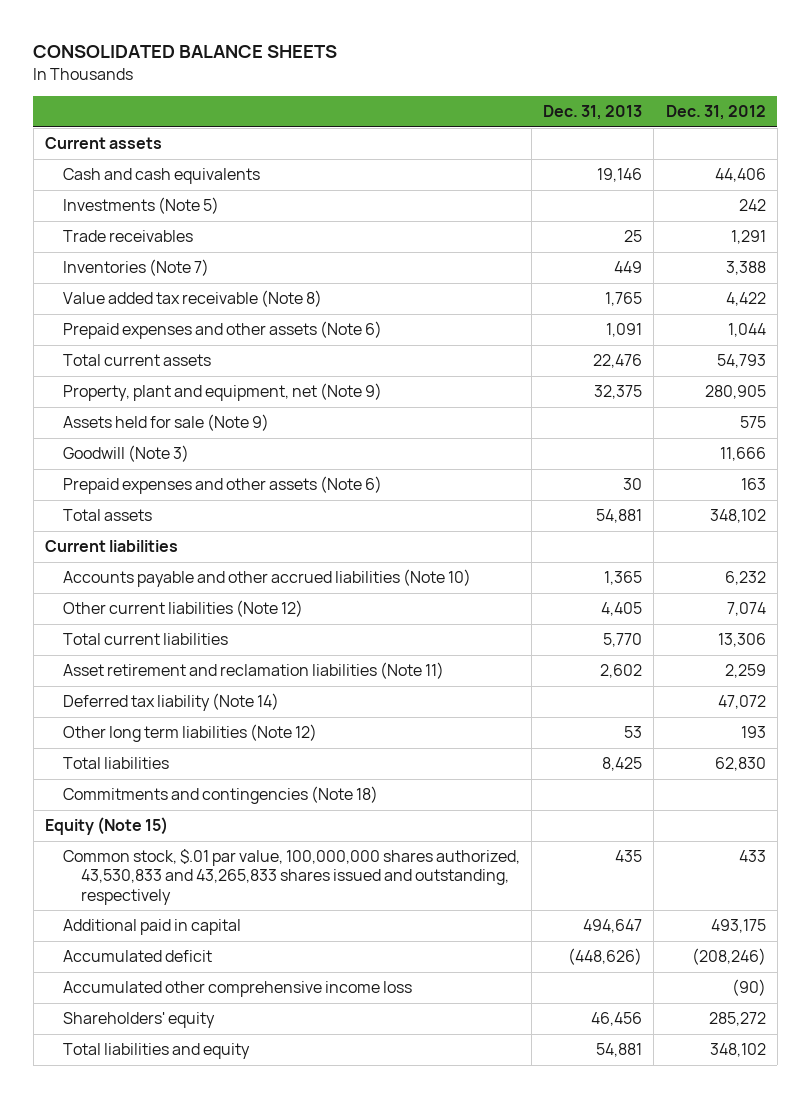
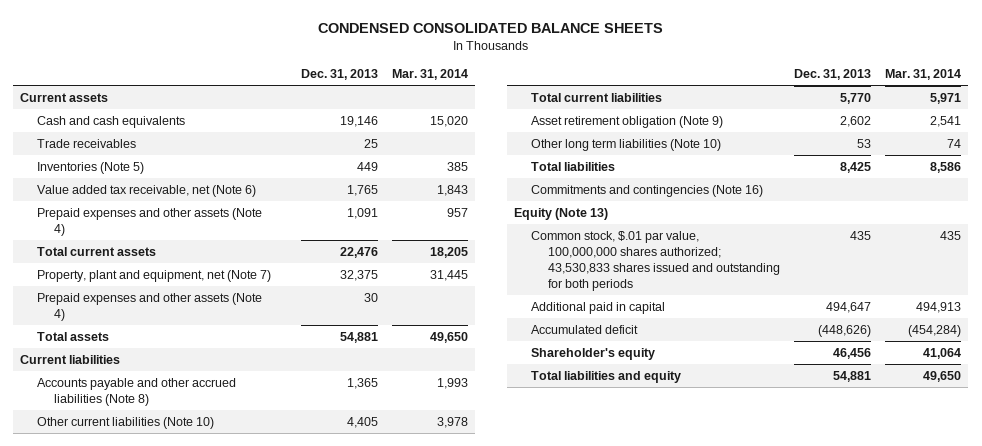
- CONSOLIDATED BALANCE SHEETS
+ CONDENSED CONSOLIDATED BALANCE SHEETS
- | Dec. 31, 2013 | Dec. 31, 2012
+ | Dec. 31, 2013 | Mar. 31, 2014
- Investments (Note 5) | | 242
- Inventories (Note 7) | 449 | 3,388
- Value added tax receivable (Note 8) | 1,765 | 4,422
- Prepaid expenses and other assets (Note 6) | 1,091 | 1,044
+ Inventories (Note 5) | 449 | 385
+ Value added tax receivable, net (Note 6) | 1,765 | 1,843
+ Prepaid expenses and other assets (Note 4) | 1,091 | 957
- Property, plant and equipment, net (Note 9) | 32,375 | 280,905
- Assets held for sale (Note 9) | | 575
- Goodwill (Note 3) | | 11,666
- Prepaid expenses and other assets (Note 6) | 30 | 163
+ Property, plant and equipment, net (Note 7) | 32,375 | 31,445
+ Prepaid expenses and other assets (Note 4) | 30 |
- Accounts payable and other accrued liabilities (Note 10) | 1,365 | 6,232
- Other current liabilities (Note 12) | 4,405 | 7,074
+ Accounts payable and other accrued liabilities (Note 8) | 1,365 | 1,993
+ Other current liabilities (Note 10) | 4,405 | 3,978
- Asset retirement and reclamation liabilities (Note 11) | 2,602 | 2,259
- Deferred tax liability (Note 14) | | 47,072
- Other long term liabilities (Note 12) | 53 | 193
+ Asset retirement obligation (Note 9) | 2,602 | 2,541
+ Other long term liabilities (Note 10) | 53 | 74
- Commitments and contingencies (Note 18)
- Equity (Note 15)
- Common stock, $.01 par value, 100,000,000 shares authorized, 43,530,833 and 43,265,833 shares issued and outstanding, respectively | 435 | 433
+ Commitments and contingencies (Note 16)
+ Equity (Note 13)
+ Common stock, $.01 par value, 100,000,000 shares authorized; 43,530,833 shares issued and outstanding for both periods | 435 | 435
- Accumulated other comprehensive income loss | | (90)
- Shareholders' equity | 46,456 | 285,272
+ Shareholder's equity | 46,456 | 41,064

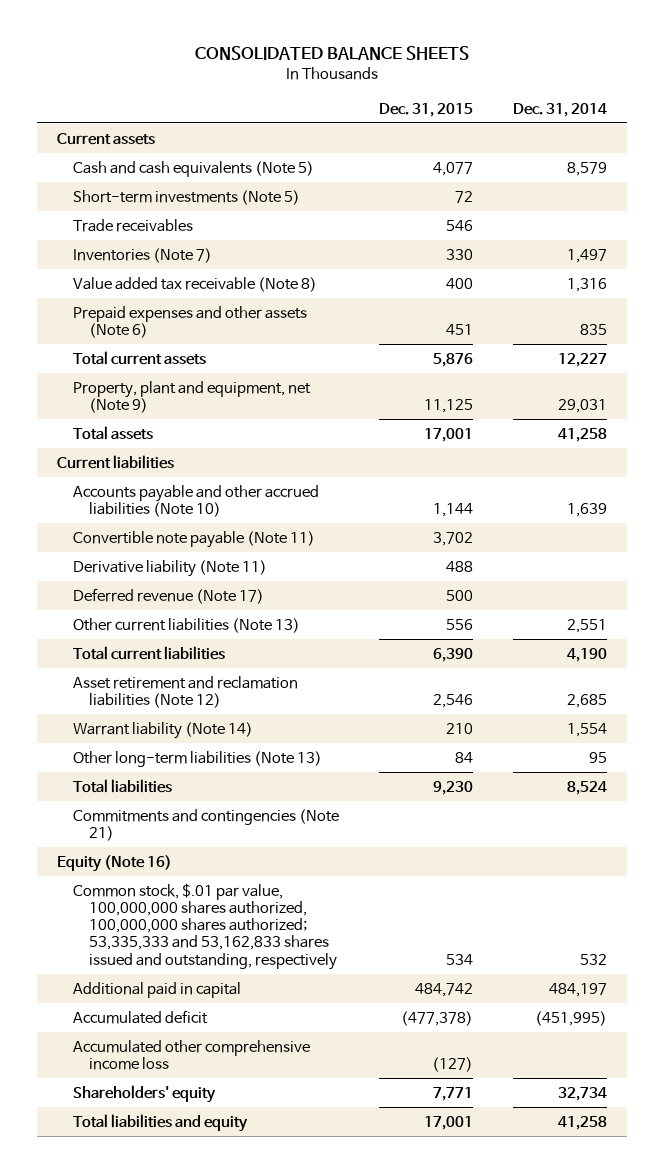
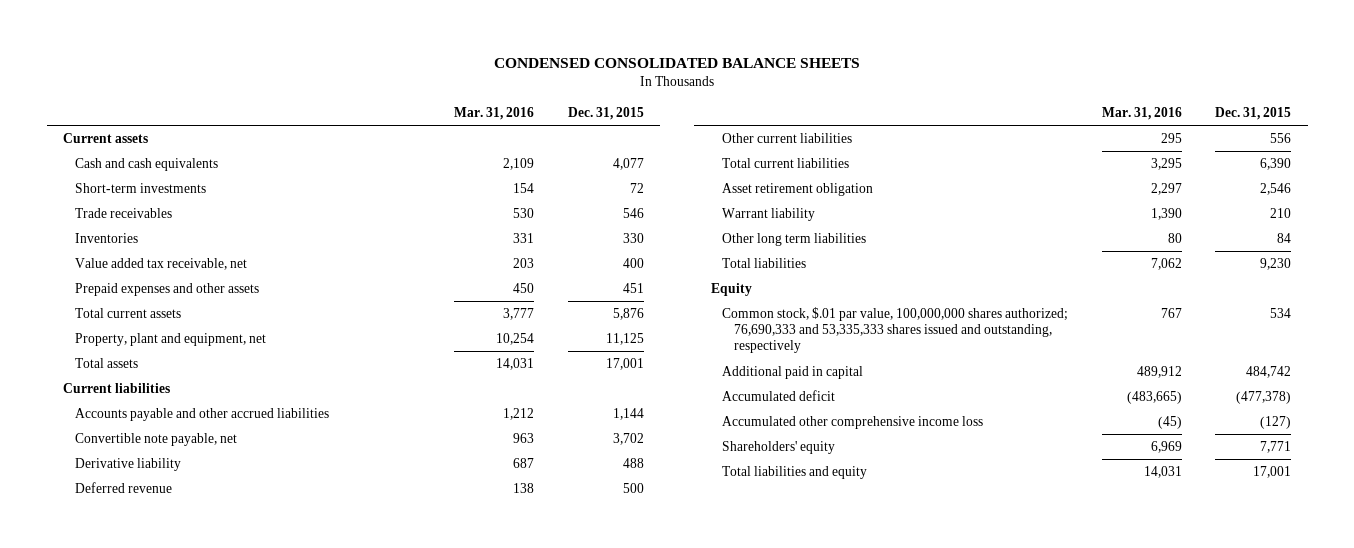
- CONSOLIDATED BALANCE SHEETS
+ CONDENSED CONSOLIDATED BALANCE SHEETS
- | Dec. 31, 2015 | Dec. 31, 2014
+ | Mar. 31, 2016 | Dec. 31, 2015
- Cash and cash equivalents (Note 5) | 4,077 | 8,579
- Short-term investments (Note 5) | 72 |
+ Cash and cash equivalents | 2,109 | 4,077
+ Short-term investments | 154 | 72
- Inventories (Note 7) | 330 | 1,497
- Value added tax receivable (Note 8) | 400 | 1,316
- Prepaid expenses and other assets (Note 6) | 451 | 835
+ Inventories | 331 | 330
+ Value added tax receivable, net | 203 | 400
+ Prepaid expenses and other assets | 450 | 451
- Property, plant and equipment, net (Note 9) | 11,125 | 29,031
+ Property, plant and equipment, net | 10,254 | 11,125
- Accounts payable and other accrued liabilities (Note 10) | 1,144 | 1,639
- Convertible note payable (Note 11) | 3,702 |
- Derivative liability (Note 11) | 488 |
- Deferred revenue (Note 17) | 500 |
- Other current liabilities (Note 13) | 556 | 2,551
+ Accounts payable and other accrued liabilities | 1,212 | 1,144
+ Convertible note payable, net | 963 | 3,702
+ Derivative liability | 687 | 488
+ Deferred revenue | 138 | 500
+ Other current liabilities | 295 | 556
- Asset retirement and reclamation liabilities (Note 12) | 2,546 | 2,685
- Warrant liability (Note 14) | 210 | 1,554
- Other long-term liabilities (Note 13) | 84 | 95
+ Asset retirement obligation | 2,297 | 2,546
+ Warrant liability | 1,390 | 210
+ Other long term liabilities | 80 | 84
- Commitments and contingencies (Note 21)
- Equity (Note 16)
- Common stock, $.01 par value, 100,000,000 shares authorized, 100,000,000 shares authorized; 53,335,333 and 53,162,833 shares issued and outstanding, respectively | 534 | 532
+ Equity
+ Common stock, $.01 par value, 100,000,000 shares authorized; 76,690,333 and 53,335,333 shares issued and outstanding, respectively | 767 | 534

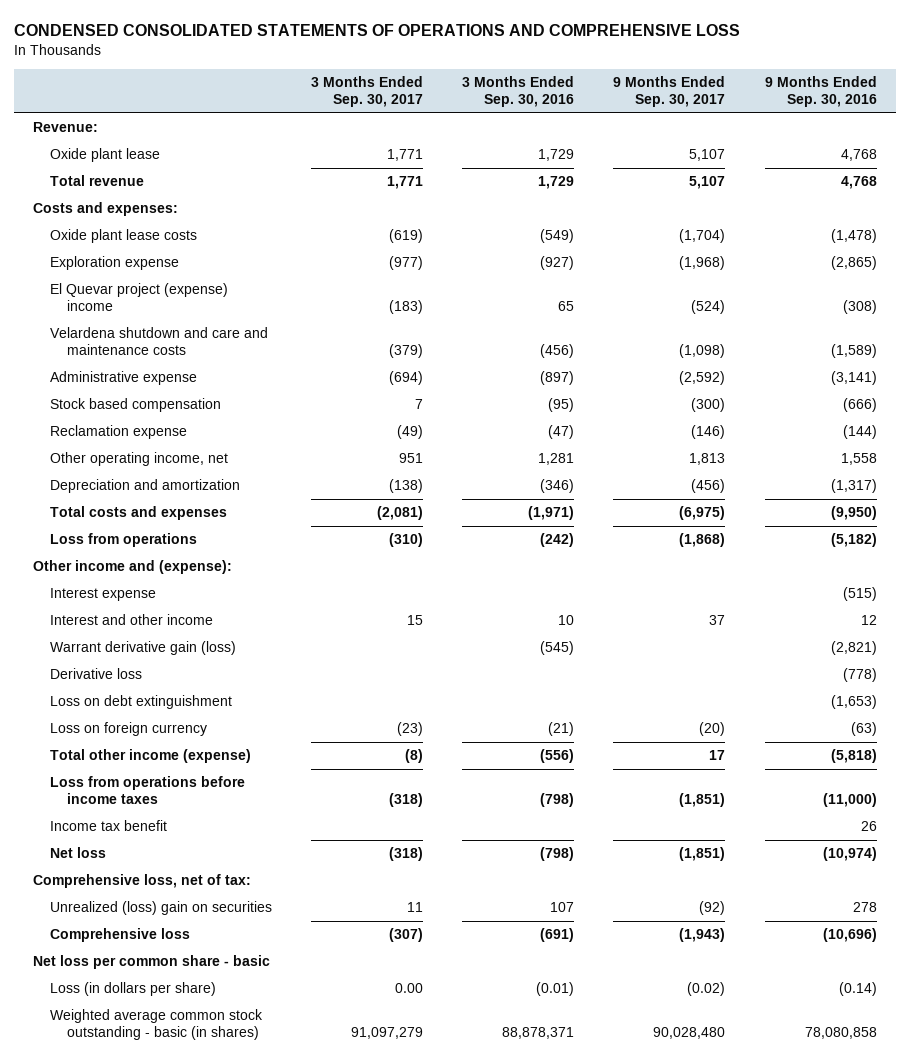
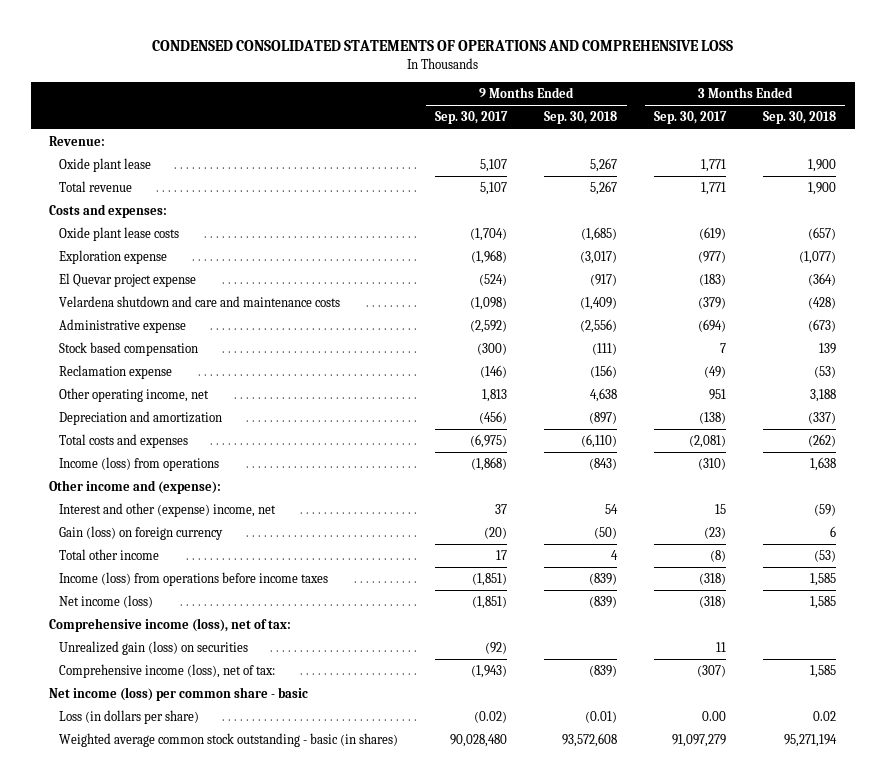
- | 3 Months Ended Sep. 30, 2017 | 3 Months Ended Sep. 30, 2016 | 9 Months Ended Sep. 30, 2017 | 9 Months Ended Sep. 30, 2016
+ | 9 Months Ended Sep. 30, 2017 | 9 Months Ended Sep. 30, 2018 | 3 Months Ended Sep. 30, 2017 | 3 Months Ended Sep. 30, 2018
- El Quevar project (expense) income | (183) | 65 | (524) | (308)
+ El Quevar project expense | (524) | (917) | (183) | (364)
- Loss from operations | (310) | (242) | (1,868) | (5,182)
+ Income (loss) from operations | (1,868) | (843) | (310) | 1,638
- Interest expense | | | | (515)
- Interest and other income | 15 | 10 | 37 | 12
- Warrant derivative gain (loss) | | (545) | | (2,821)
- Derivative loss | | | | (778)
- Loss on debt extinguishment | | | | (1,653)
- Loss on foreign currency | (23) | (21) | (20) | (63)
- Total other income (expense) | (8) | (556) | 17 | (5,818)
- Loss from operations before income taxes | (318) | (798) | (1,851) | (11,000)
- Income tax benefit | | | | 26
- Net loss | (318) | (798) | (1,851) | (10,974)
- Comprehensive loss, net of tax:
- Unrealized (loss) gain on securities | 11 | 107 | (92) | 278
- Comprehensive loss | (307) | (691) | (1,943) | (10,696)
- Net loss per common share - basic
+ Interest and other (expense) income, net | 37 | 54 | 15 | (59)
+ Gain (loss) on foreign currency | (20) | (50) | (23) | 6
+ Total other income | 17 | 4 | (8) | (53)
+ Income (loss) from operations before income taxes | (1,851) | (839) | (318) | 1,585
+ Net income (loss) | (1,851) | (839) | (318) | 1,585
+ Comprehensive income (loss), net of tax:
+ Unrealized gain (loss) on securities | (92) | | 11 |
+ Comprehensive income (loss), net of tax: | (1,943) | (839) | (307) | 1,585
+ Net income (loss) per common share - basic

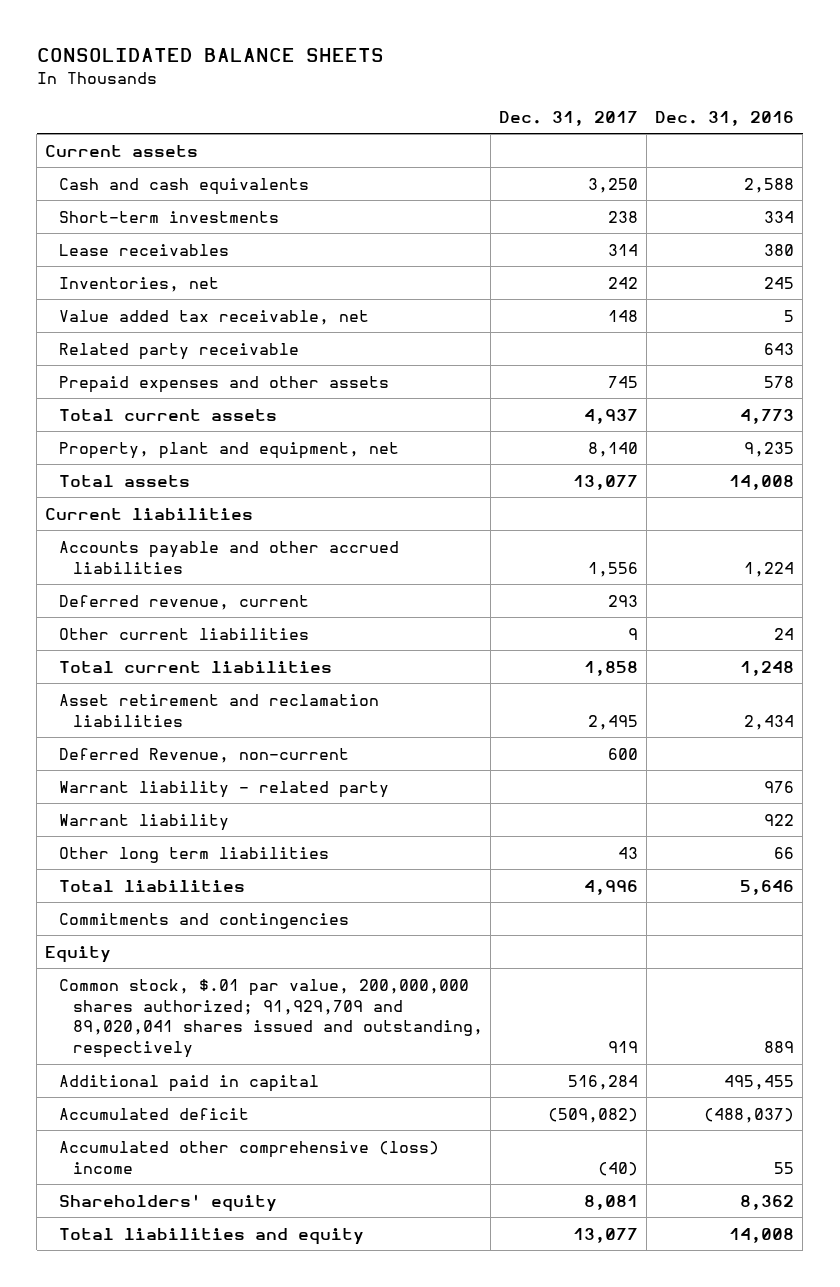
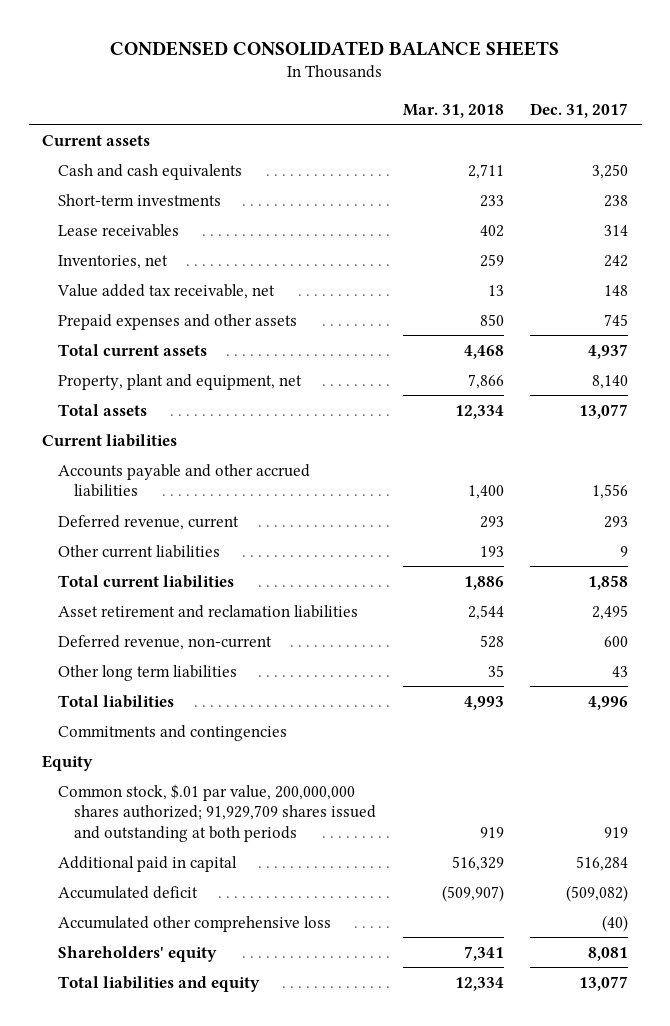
- CONSOLIDATED BALANCE SHEETS
+ CONDENSED CONSOLIDATED BALANCE SHEETS
- | Dec. 31, 2017 | Dec. 31, 2016
+ | Mar. 31, 2018 | Dec. 31, 2017
- Related party receivable | | 643
- Deferred Revenue, non-current | 600 |
- Warrant liability - related party | | 976
- Warrant liability | | 922
+ Deferred revenue, non-current | 528 | 600
- Common stock, $.01 par value, 200,000,000 shares authorized; 91,929,709 and 89,020,041 shares issued and outstanding, respectively | 919 | 889
+ Common stock, $.01 par value, 200,000,000 shares authorized; 91,929,709 shares issued and outstanding at both periods | 919 | 919
- Accumulated other comprehensive (loss) income | (40) | 55
+ Accumulated other comprehensive loss | | (40)

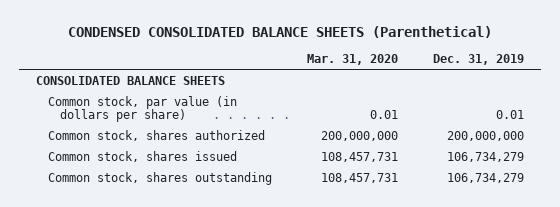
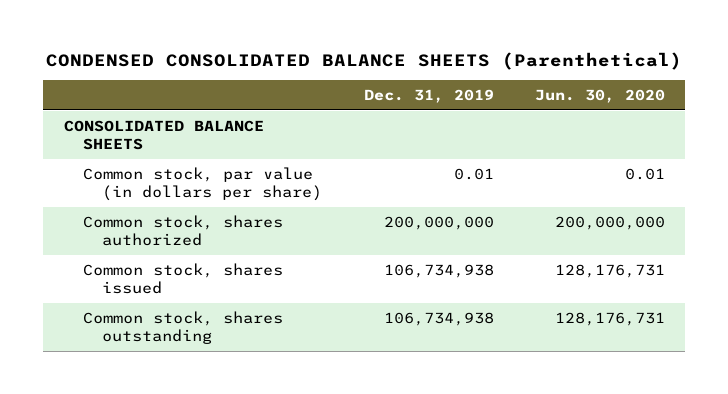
- | Mar. 31, 2020 | Dec. 31, 2019
+ | Dec. 31, 2019 | Jun. 30, 2020
- Common stock, shares issued | 108,457,731 | 106,734,279
- Common stock, shares outstanding | 108,457,731 | 106,734,279
+ Common stock, shares issued | 106,734,938 | 128,176,731
+ Common stock, shares outstanding | 106,734,938 | 128,176,731

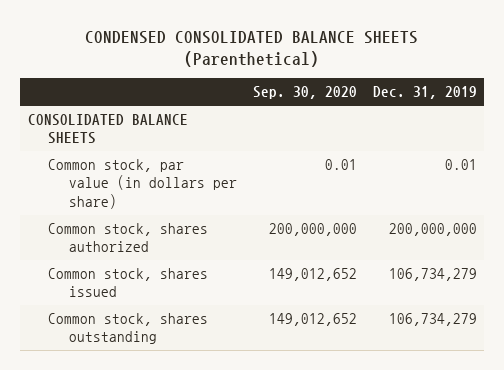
- | Dec. 31, 2019 | Jun. 30, 2020
+ | Sep. 30, 2020 | Dec. 31, 2019
- Common stock, shares issued | 106,734,938 | 128,176,731
- Common stock, shares outstanding | 106,734,938 | 128,176,731
+ Common stock, shares issued | 149,012,652 | 106,734,279
+ Common stock, shares outstanding | 149,012,652 | 106,734,279

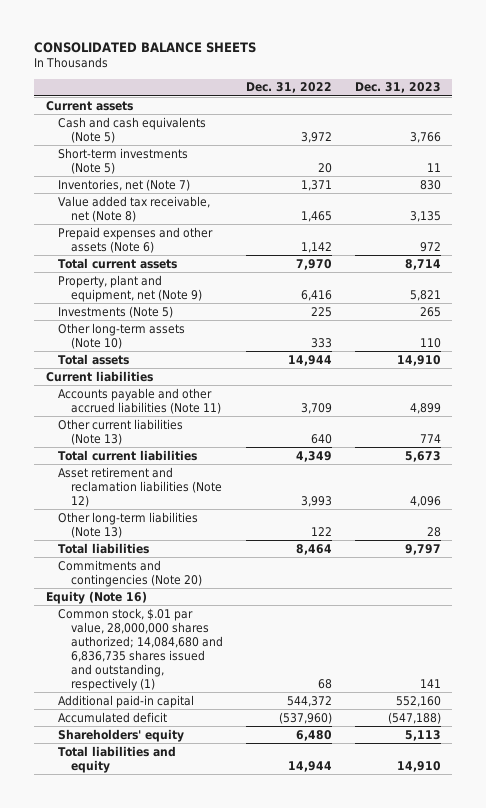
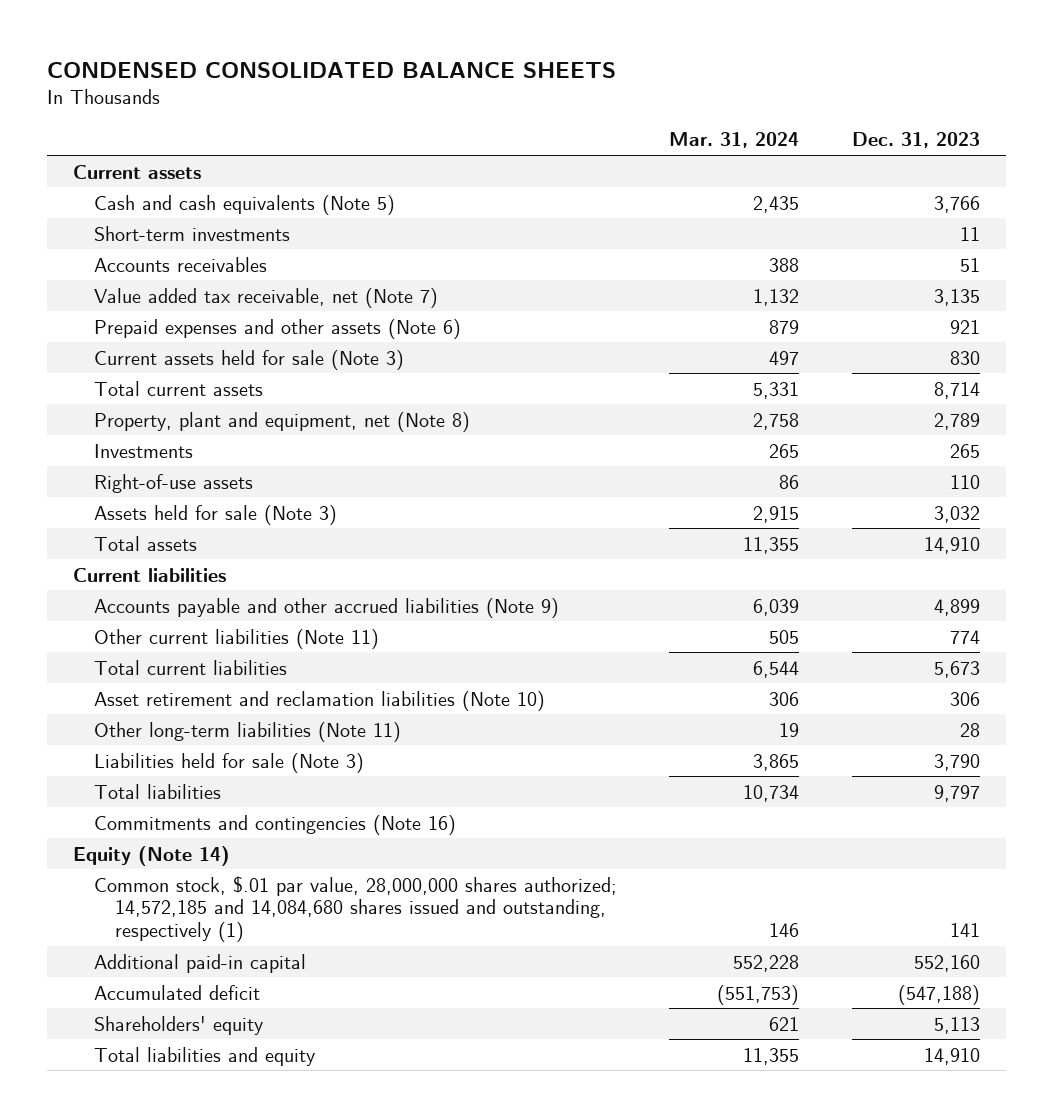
- CONSOLIDATED BALANCE SHEETS
+ CONDENSED CONSOLIDATED BALANCE SHEETS
- | Dec. 31, 2022 | Dec. 31, 2023
+ | Mar. 31, 2024 | Dec. 31, 2023
- Short-term investments (Note 5) | 20 | 11
- Inventories, net (Note 7) | 1,371 | 830
- Value added tax receivable, net (Note 8) | 1,465 | 3,135
- Prepaid expenses and other assets (Note 6) | 1,142 | 972
+ Short-term investments | | 11
+ Accounts receivables | 388 | 51
+ Value added tax receivable, net (Note 7) | 1,132 | 3,135
+ Prepaid expenses and other assets (Note 6) | 879 | 921
+ Current assets held for sale (Note 3) | 497 | 830
- Property, plant and equipment, net (Note 9) | 6,416 | 5,821
- Investments (Note 5) | 225 | 265
- Other long-term assets (Note 10) | 333 | 110
+ Property, plant and equipment, net (Note 8) | 2,758 | 2,789
+ Investments | 265 | 265
+ Right-of-use assets | 86 | 110
+ Assets held for sale (Note 3) | 2,915 | 3,032
- Accounts payable and other accrued liabilities (Note 11) | 3,709 | 4,899
- Other current liabilities (Note 13) | 640 | 774
+ Accounts payable and other accrued liabilities (Note 9) | 6,039 | 4,899
+ Other current liabilities (Note 11) | 505 | 774
- Asset retirement and reclamation liabilities (Note 12) | 3,993 | 4,096
- Other long-term liabilities (Note 13) | 122 | 28
+ Asset retirement and reclamation liabilities (Note 10) | 306 | 306
+ Other long-term liabilities (Note 11) | 19 | 28
+ Liabilities held for sale (Note 3) | 3,865 | 3,790
- Commitments and contingencies (Note 20)
- Equity (Note 16)
- Common stock, $.01 par value, 28,000,000 shares authorized; 14,084,680 and 6,836,735 shares issued and outstanding, respectively (1) | 68 | 141
+ Commitments and contingencies (Note 16)
+ Equity (Note 14)
+ Common stock, $.01 par value, 28,000,000 shares authorized; 14,572,185 and 14,084,680 shares issued and outstanding, respectively (1) | 146 | 141

